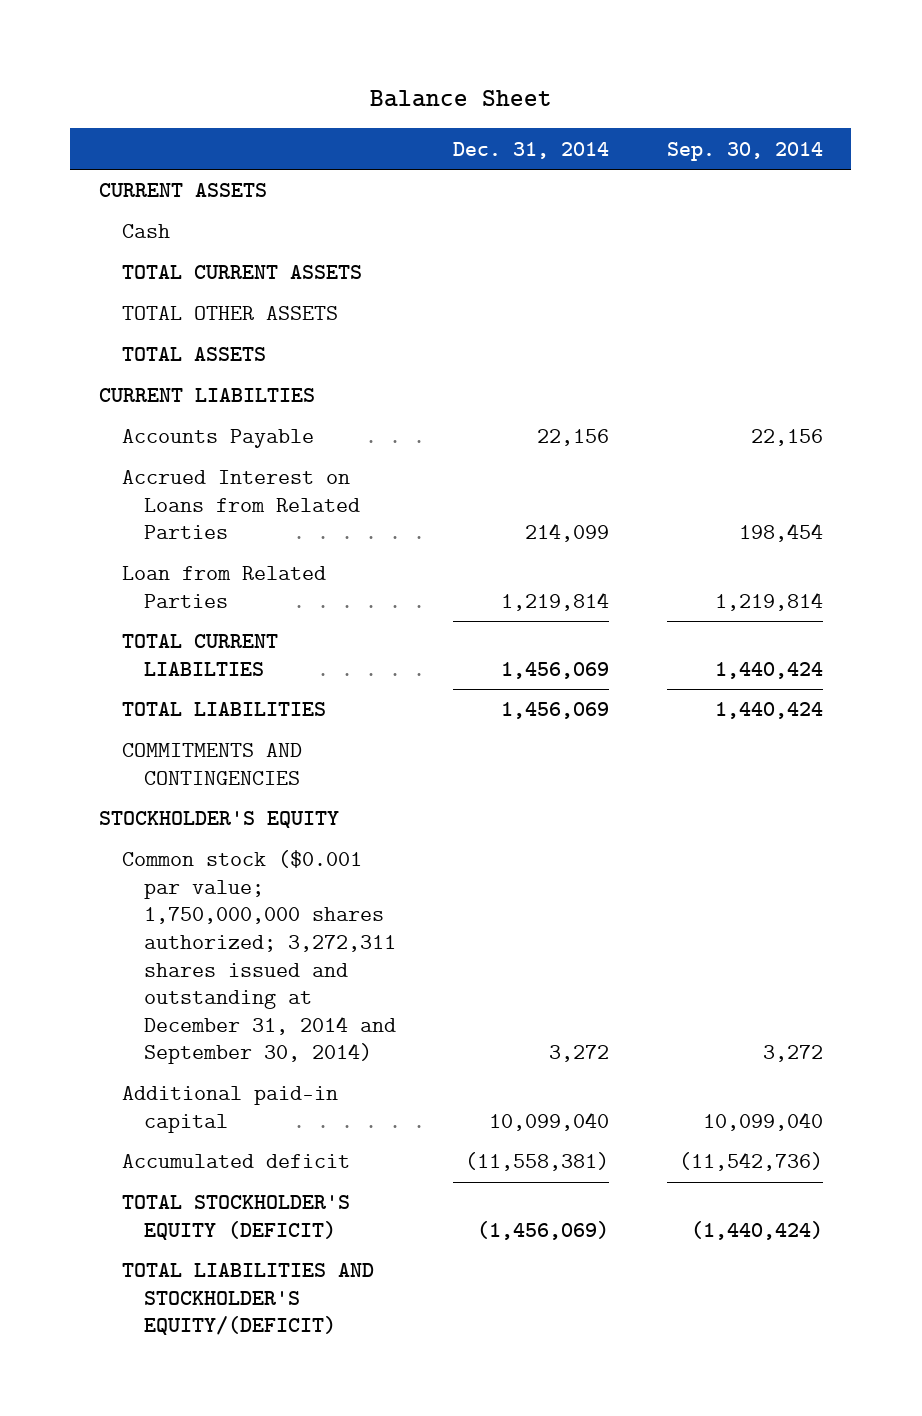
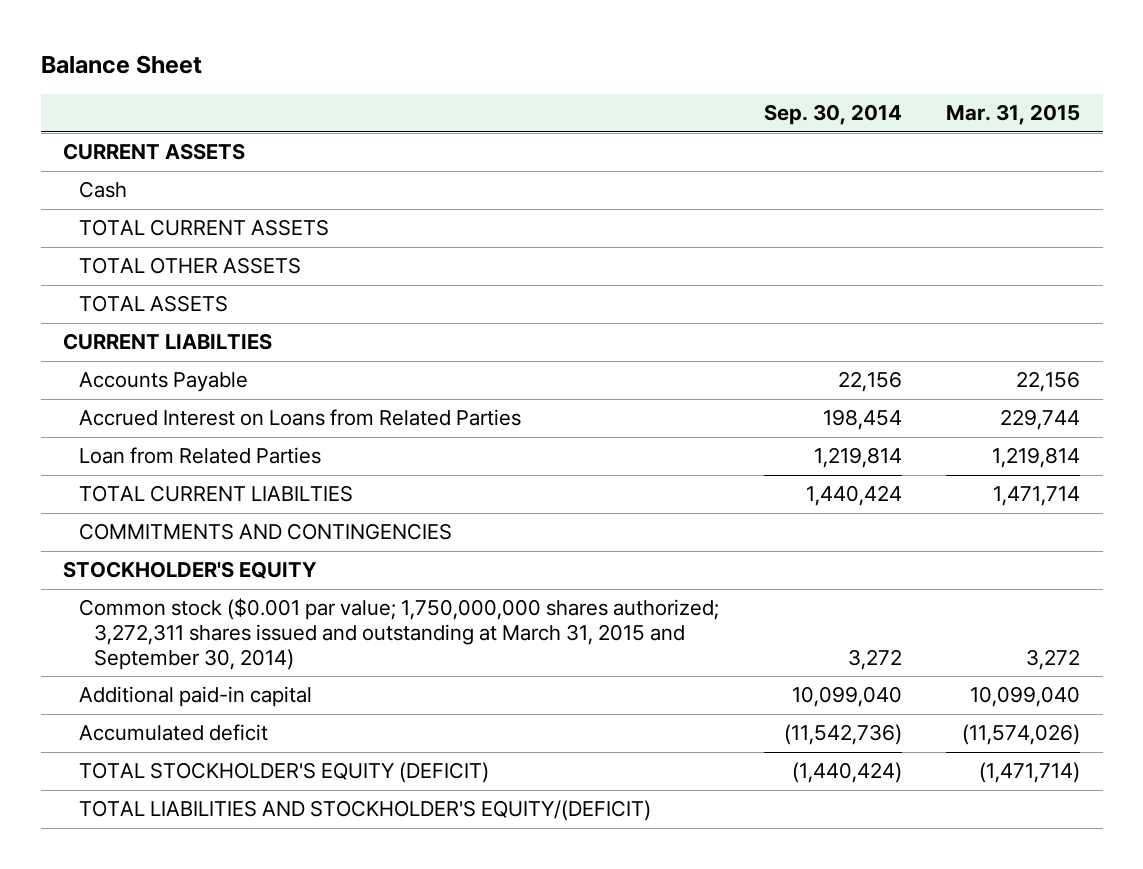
- | Dec. 31, 2014 | Sep. 30, 2014
+ | Sep. 30, 2014 | Mar. 31, 2015
- TOTAL LIABILITIES | 1,456,069 | 1,440,424
- Common stock ($0.001 par value; 1,750,000,000 shares authorized; 3,272,311 shares issued and outstanding at December 31, 2014 and September 30, 2014) | 3,272 | 3,272
+ Common stock ($0.001 par value; 1,750,000,000 shares authorized; 3,272,311 shares issued and outstanding at March 31, 2015 and September 30, 2014) | 3,272 | 3,272

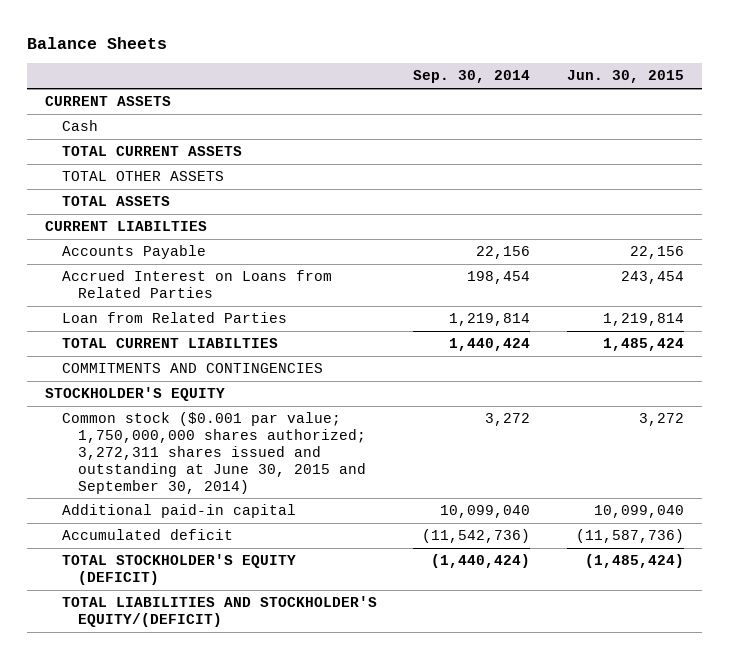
- Balance Sheet
+ Balance Sheets
- | Sep. 30, 2014 | Mar. 31, 2015
+ | Sep. 30, 2014 | Jun. 30, 2015
- Common stock ($0.001 par value; 1,750,000,000 shares authorized; 3,272,311 shares issued and outstanding at March 31, 2015 and September 30, 2014) | 3,272 | 3,272
+ Common stock ($0.001 par value; 1,750,000,000 shares authorized; 3,272,311 shares issued and outstanding at June 30, 2015 and September 30, 2014) | 3,272 | 3,272

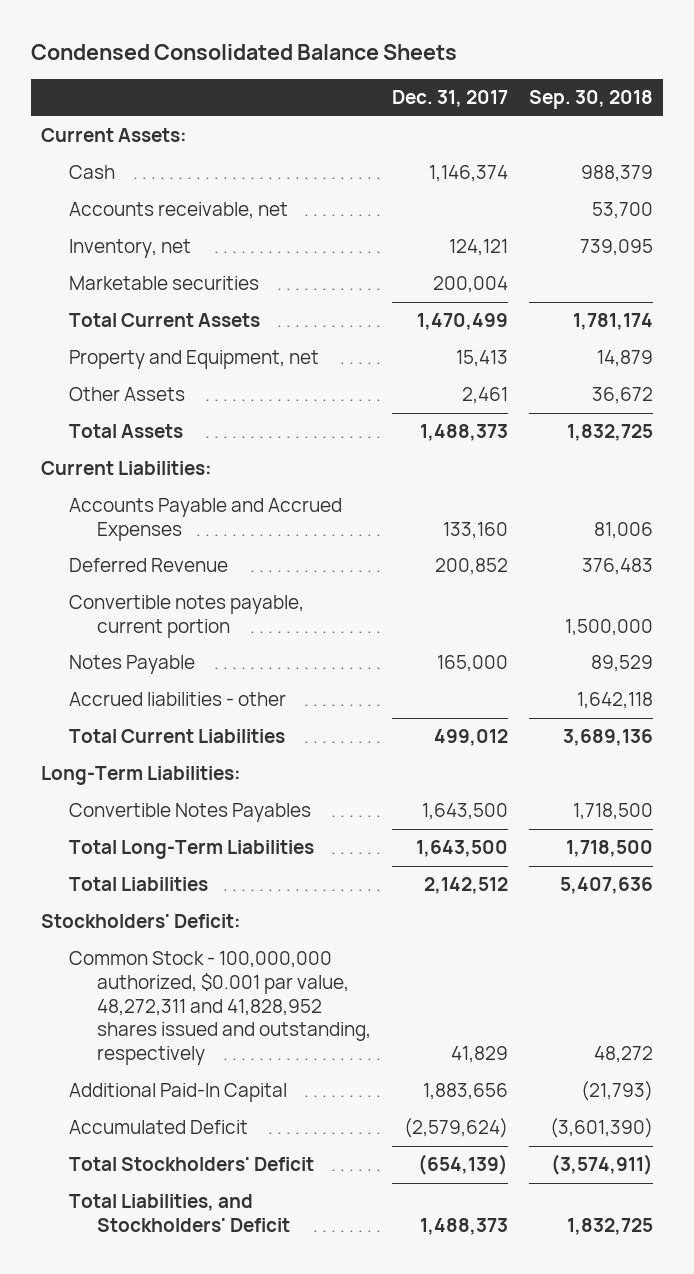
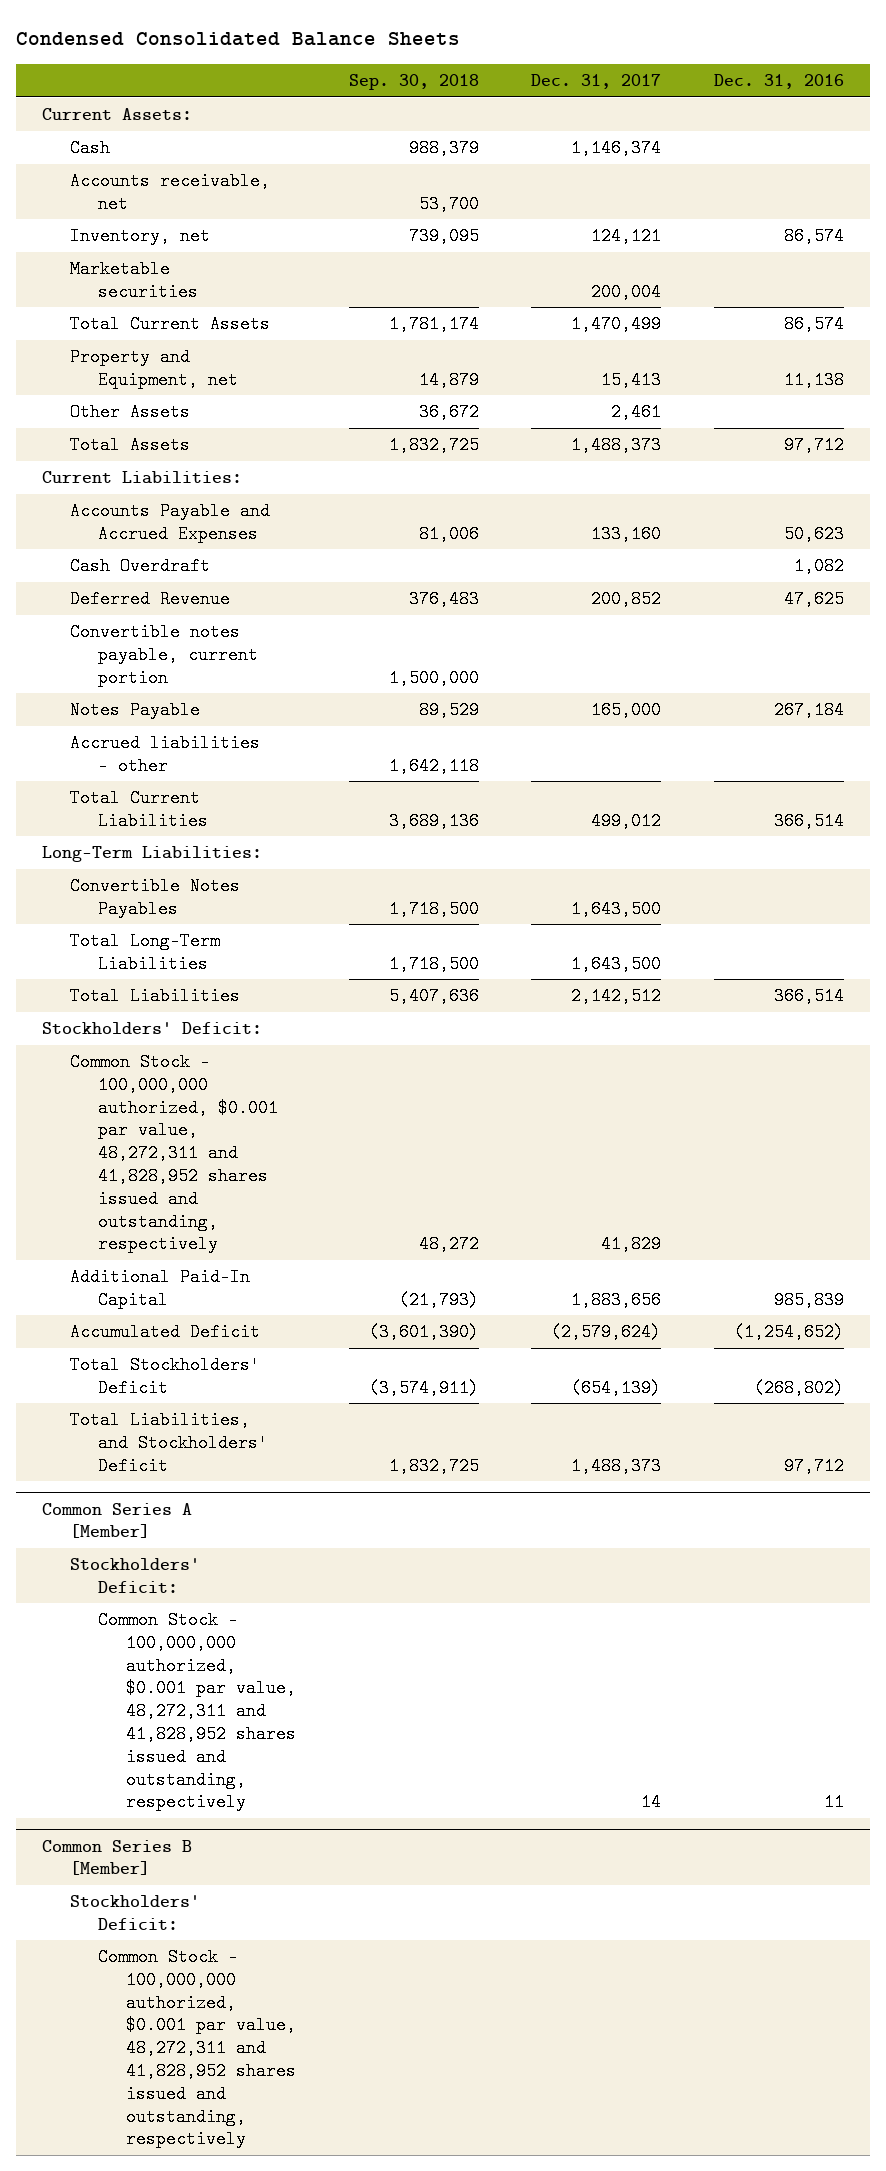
- | Dec. 31, 2017 | Sep. 30, 2018
+ | Sep. 30, 2018 | Dec. 31, 2017 | Dec. 31, 2016
+ Cash Overdraft | | | 1,082
+ Common Series A [Member]
+ Stockholders' Deficit:
+ Common Stock - 100,000,000 authorized, $0.001 par value, 48,272,311 and 41,828,952 shares issued and outstanding, respectively | | 14 | 11
+ Common Series B [Member]
+ Stockholders' Deficit:
+ Common Stock - 100,000,000 authorized, $0.001 par value, 48,272,311 and 41,828,952 shares issued and outstanding, respectively

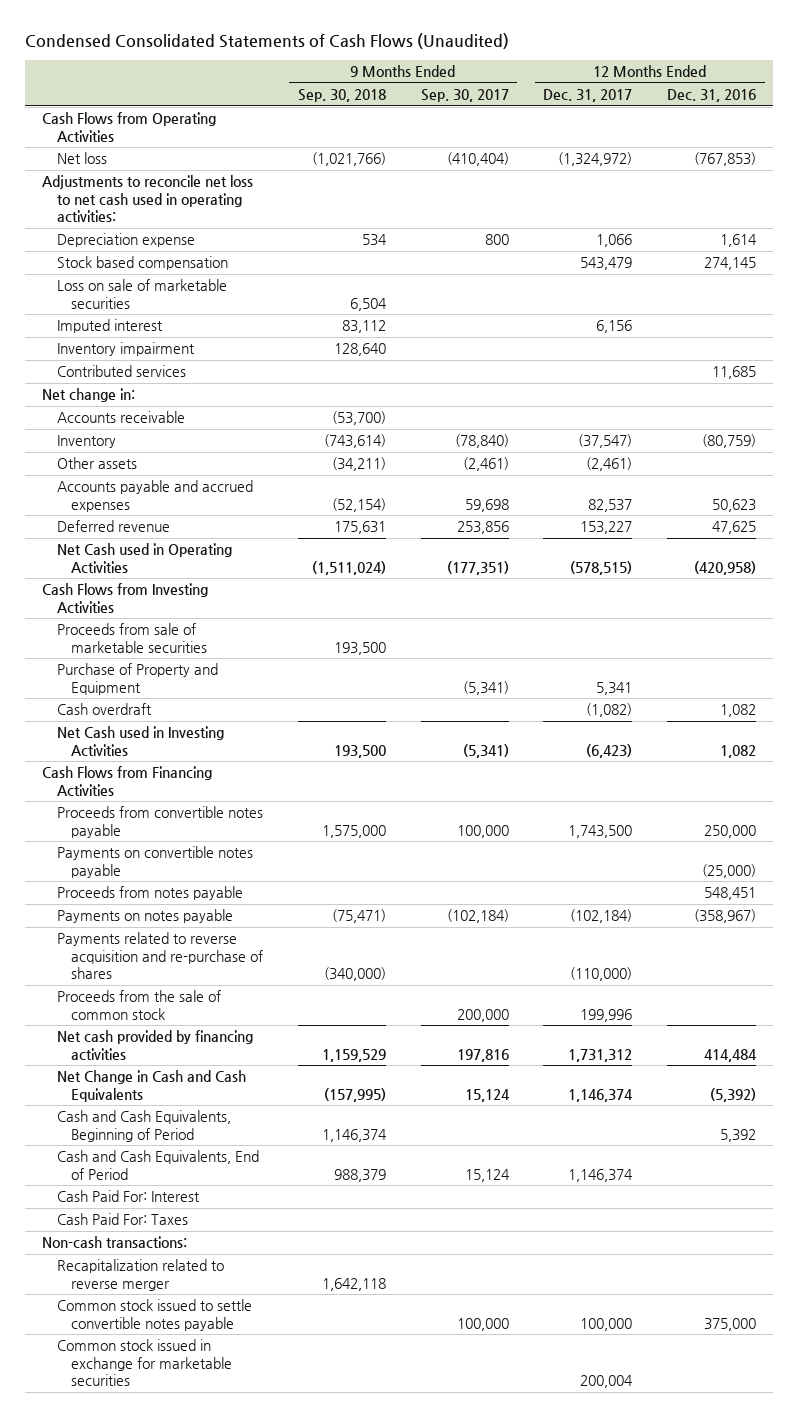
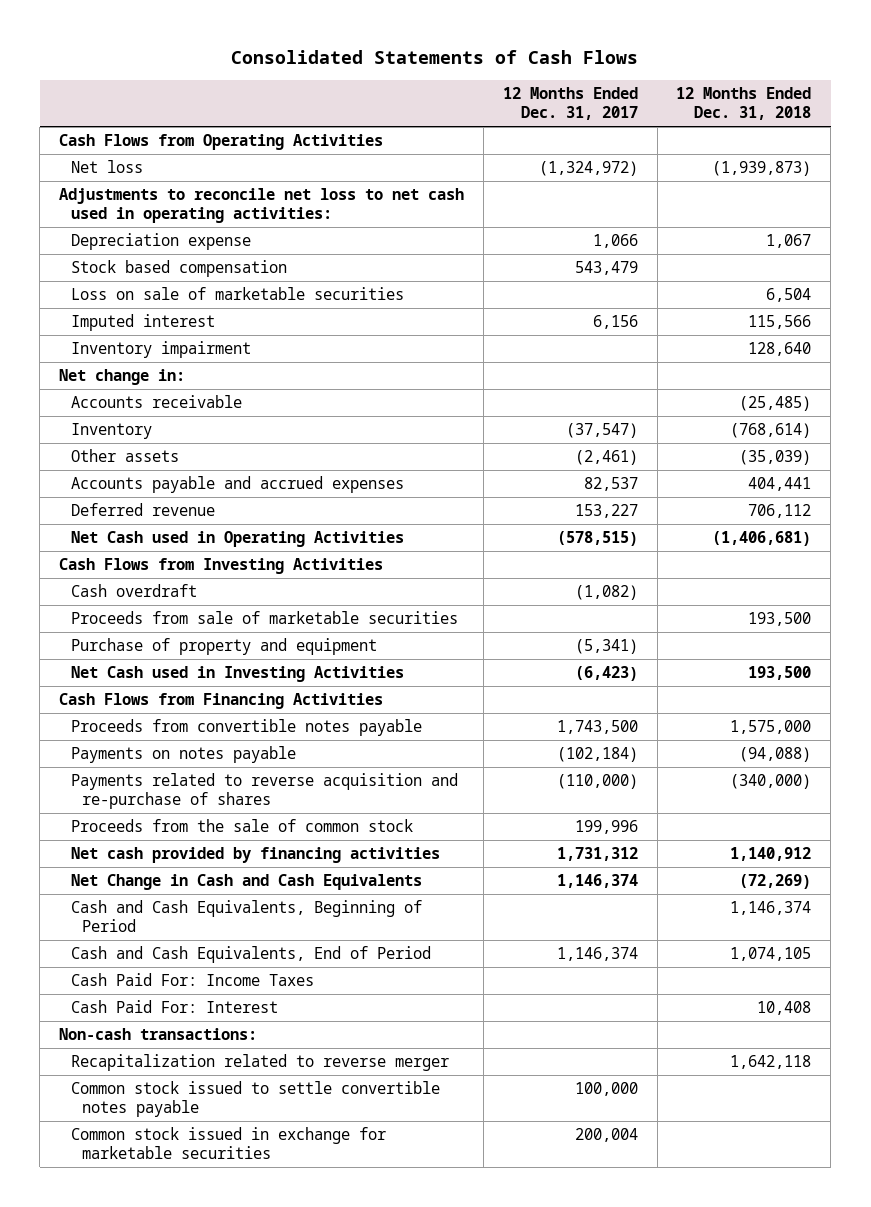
- Condensed Consolidated Statements of Cash Flows (Unaudited)
+ Consolidated Statements of Cash Flows
- | 9 Months Ended Sep. 30, 2018 | 9 Months Ended Sep. 30, 2017 | 12 Months Ended Dec. 31, 2017 | 12 Months Ended Dec. 31, 2016
+ | 12 Months Ended Dec. 31, 2017 | 12 Months Ended Dec. 31, 2018
- Contributed services | | | | 11,685
- Purchase of Property and Equipment | | (5,341) | 5,341 |
moved down: Proceeds from sale of marketable securities | | 193,500
+ Purchase of property and equipment | (5,341) |
- Payments on convertible notes payable | | | | (25,000)
- Proceeds from notes payable | | | | 548,451
+ Cash Paid For: Income Taxes
- Cash Paid For: Taxes

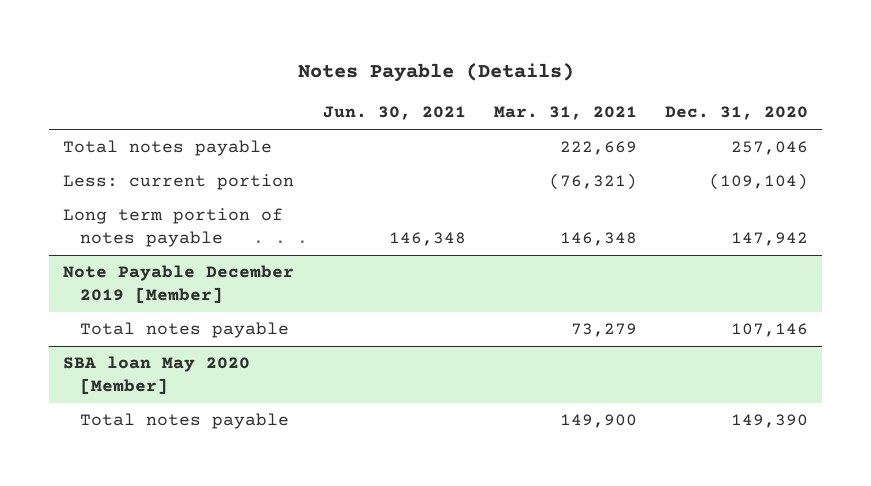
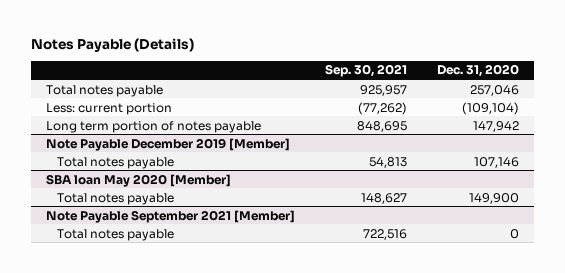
- | Jun. 30, 2021 | Mar. 31, 2021 | Dec. 31, 2020
+ | Sep. 30, 2021 | Dec. 31, 2020
@ SBA loan May 2020 [Member]
- Total notes payable | | 149,900 | 149,390
+ Total notes payable | 148,627 | 149,900
+ Note Payable September 2021 [Member]
+ Total notes payable | 722,516 | 0

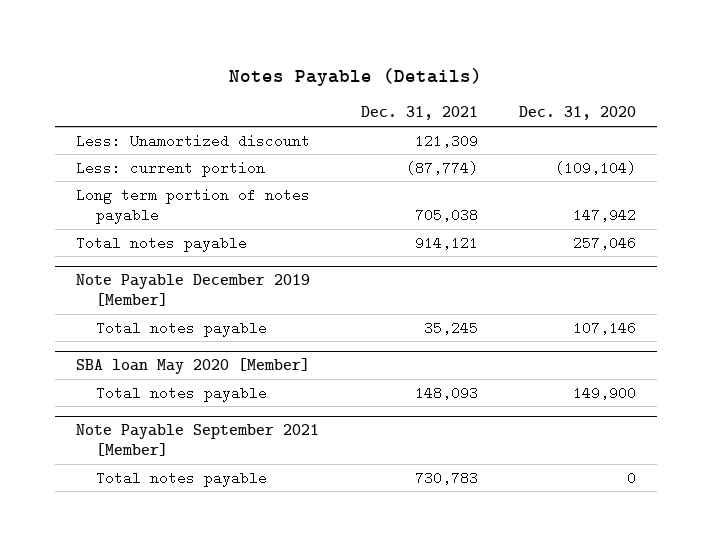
- | Sep. 30, 2021 | Dec. 31, 2020
+ | Dec. 31, 2021 | Dec. 31, 2020
+ Less: Unamortized discount | 121,309 |
moved down: Total notes payable | 914,121 | 257,046

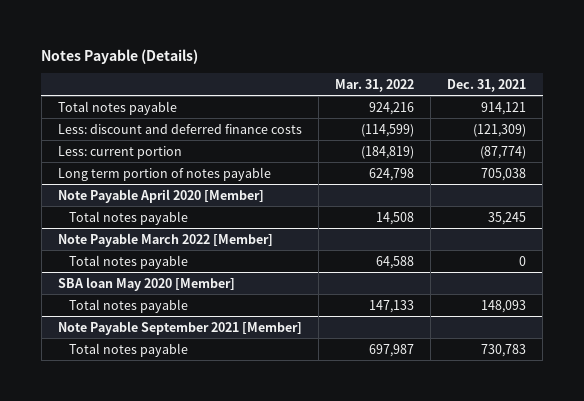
- | Dec. 31, 2021 | Dec. 31, 2020
+ | Mar. 31, 2022 | Dec. 31, 2021
- Less: Unamortized discount | 121,309 |
moved up: Total notes payable | 924,216 | 914,121
+ Less: discount and deferred finance costs | (114,599) | (121,309)
- Note Payable December 2019 [Member]
+ Note Payable April 2020 [Member]
+ Note Payable March 2022 [Member]
+ Total notes payable | 64,588 | 0

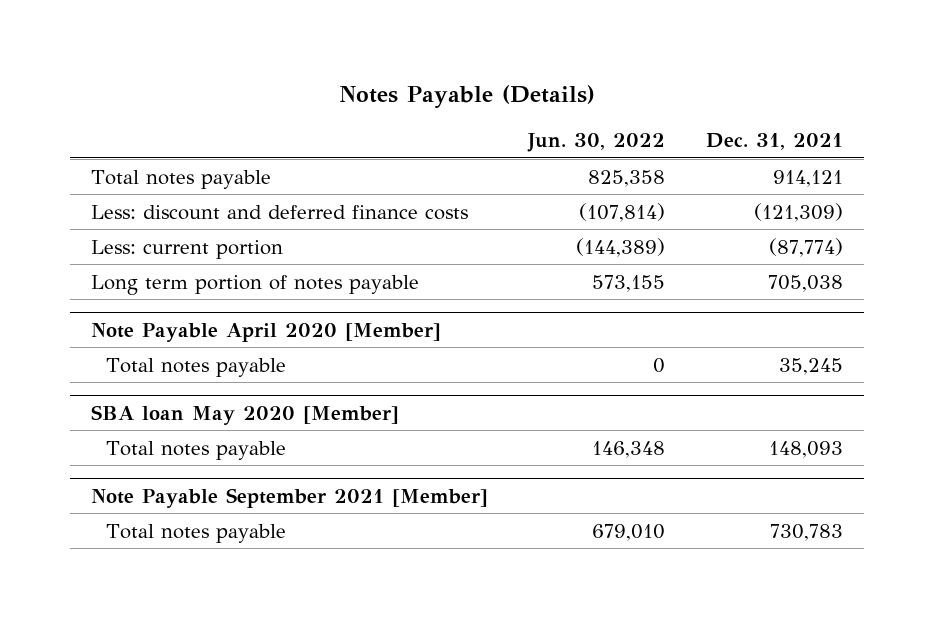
- | Mar. 31, 2022 | Dec. 31, 2021
+ | Jun. 30, 2022 | Dec. 31, 2021
- Note Payable March 2022 [Member]
- Total notes payable | 64,588 | 0

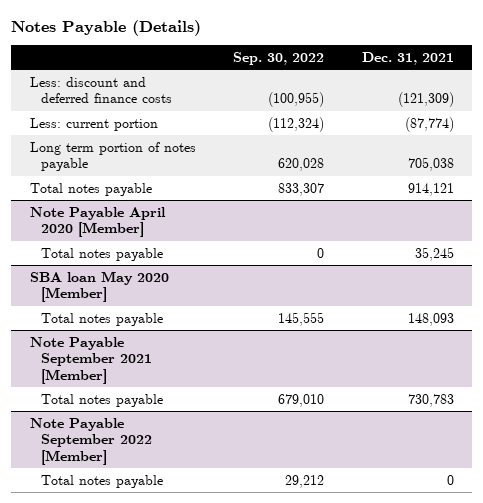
- | Jun. 30, 2022 | Dec. 31, 2021
+ | Sep. 30, 2022 | Dec. 31, 2021
moved down: Total notes payable | 833,307 | 914,121
+ Note Payable September 2022 [Member]
+ Total notes payable | 29,212 | 0

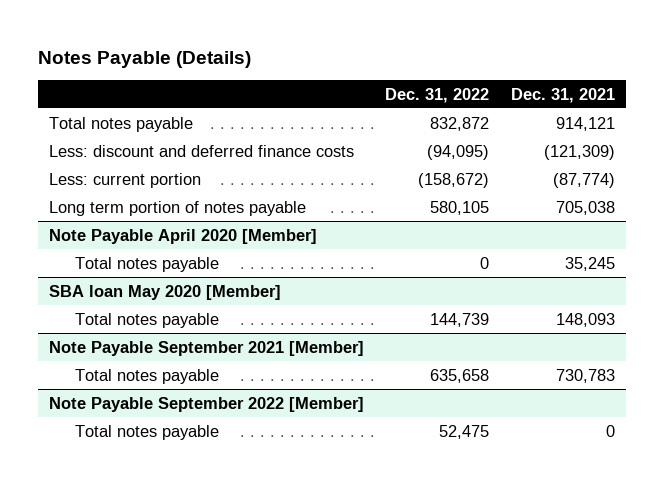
- | Sep. 30, 2022 | Dec. 31, 2021
+ | Dec. 31, 2022 | Dec. 31, 2021
moved up: Total notes payable | 832,872 | 914,121

